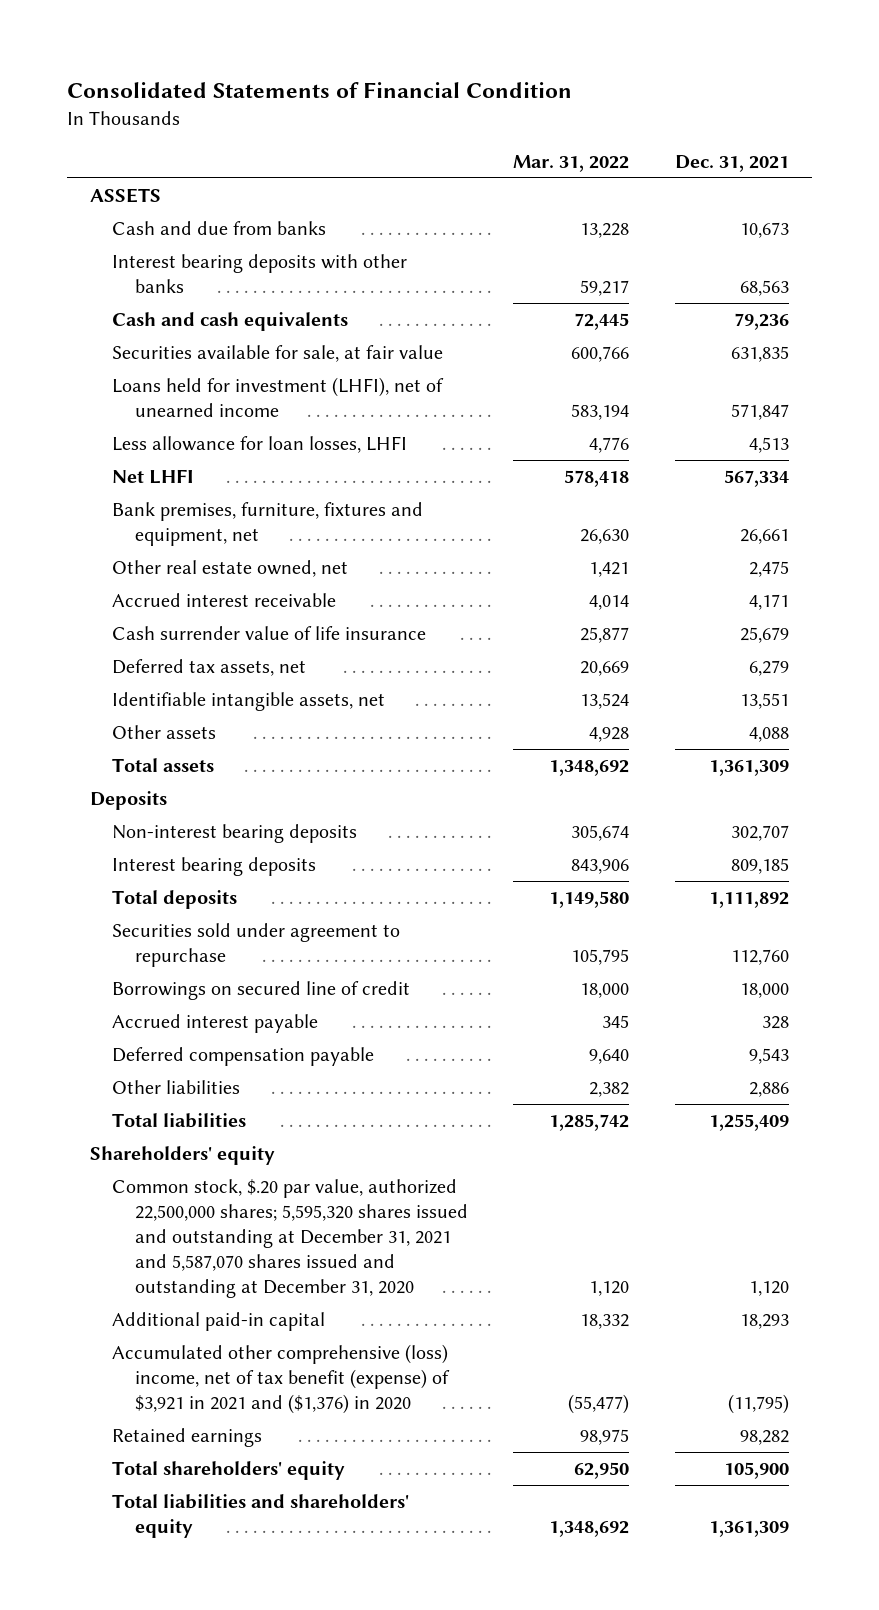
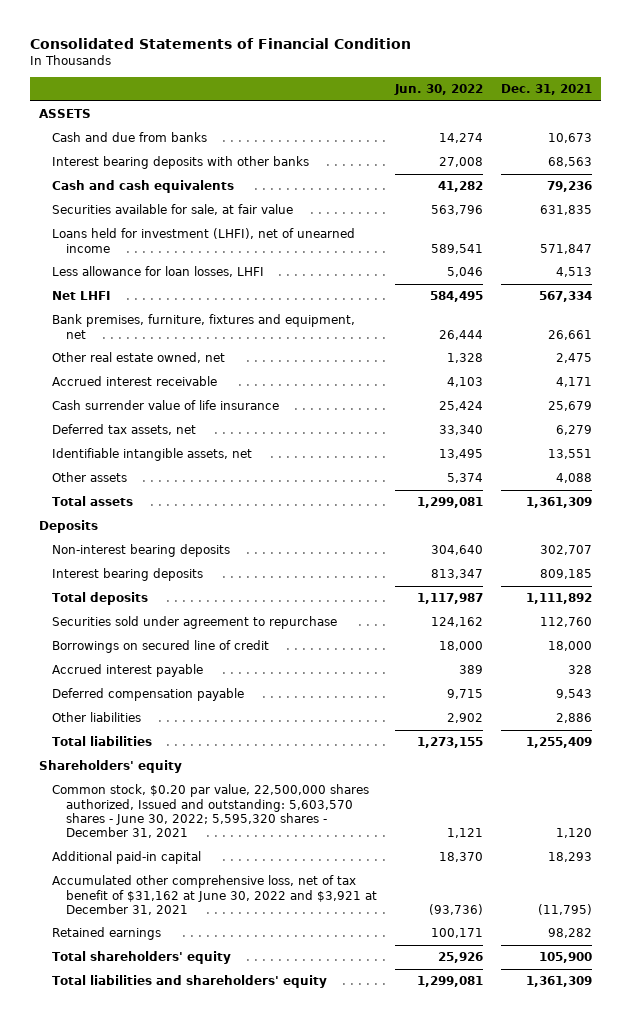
- | Mar. 31, 2022 | Dec. 31, 2021
+ | Jun. 30, 2022 | Dec. 31, 2021
- Common stock, $.20 par value, authorized 22,500,000 shares; 5,595,320 shares issued and outstanding at December 31, 2021 and 5,587,070 shares issued and outstanding at December 31, 2020 | 1,120 | 1,120
+ Common stock, $0.20 par value, 22,500,000 shares authorized, Issued and outstanding: 5,603,570 shares - June 30, 2022; 5,595,320 shares - December 31, 2021 | 1,121 | 1,120
- Accumulated other comprehensive (loss) income, net of tax benefit (expense) of $3,921 in 2021 and ($1,376) in 2020 | (55,477) | (11,795)
+ Accumulated other comprehensive loss, net of tax benefit of $31,162 at June 30, 2022 and $3,921 at December 31, 2021 | (93,736) | (11,795)

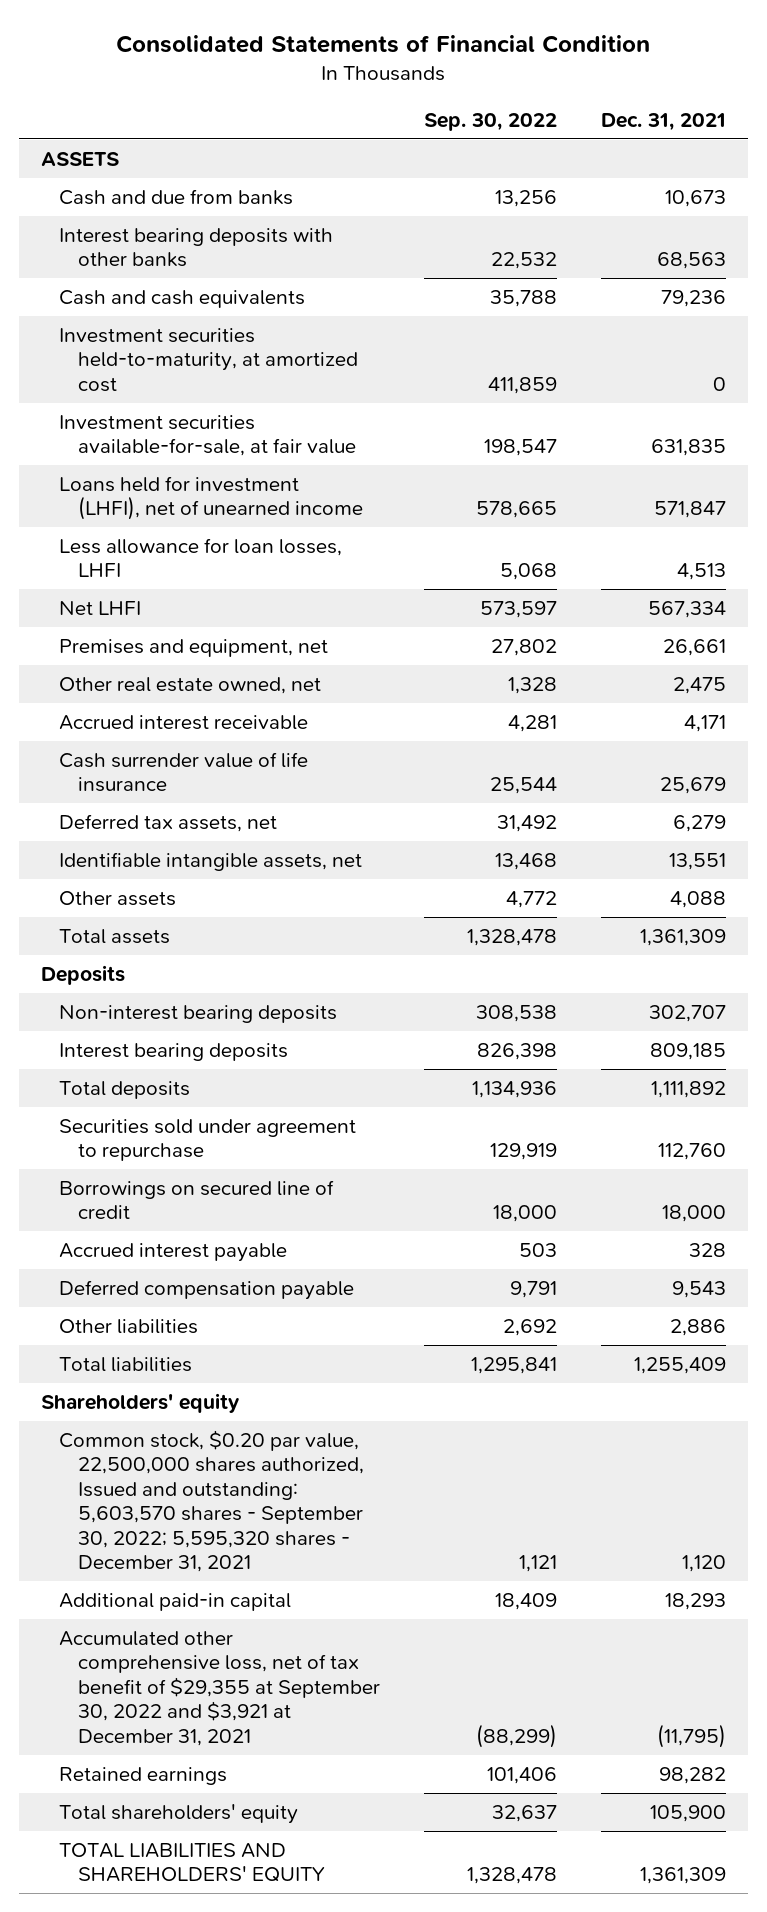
- | Jun. 30, 2022 | Dec. 31, 2021
+ | Sep. 30, 2022 | Dec. 31, 2021
- Securities available for sale, at fair value | 563,796 | 631,835
+ Investment securities held-to-maturity, at amortized cost | 411,859 | 0
+ Investment securities available-for-sale, at fair value | 198,547 | 631,835
- Bank premises, furniture, fixtures and equipment, net | 26,444 | 26,661
+ Premises and equipment, net | 27,802 | 26,661
- Common stock, $0.20 par value, 22,500,000 shares authorized, Issued and outstanding: 5,603,570 shares - June 30, 2022; 5,595,320 shares - December 31, 2021 | 1,121 | 1,120
+ Common stock, $0.20 par value, 22,500,000 shares authorized, Issued and outstanding: 5,603,570 shares - September 30, 2022; 5,595,320 shares - December 31, 2021 | 1,121 | 1,120
- Accumulated other comprehensive loss, net of tax benefit of $31,162 at June 30, 2022 and $3,921 at December 31, 2021 | (93,736) | (11,795)
+ Accumulated other comprehensive loss, net of tax benefit of $29,355 at September 30, 2022 and $3,921 at December 31, 2021 | (88,299) | (11,795)
- Total liabilities and shareholders' equity | 1,299,081 | 1,361,309
+ TOTAL LIABILITIES AND SHAREHOLDERS' EQUITY | 1,328,478 | 1,361,309

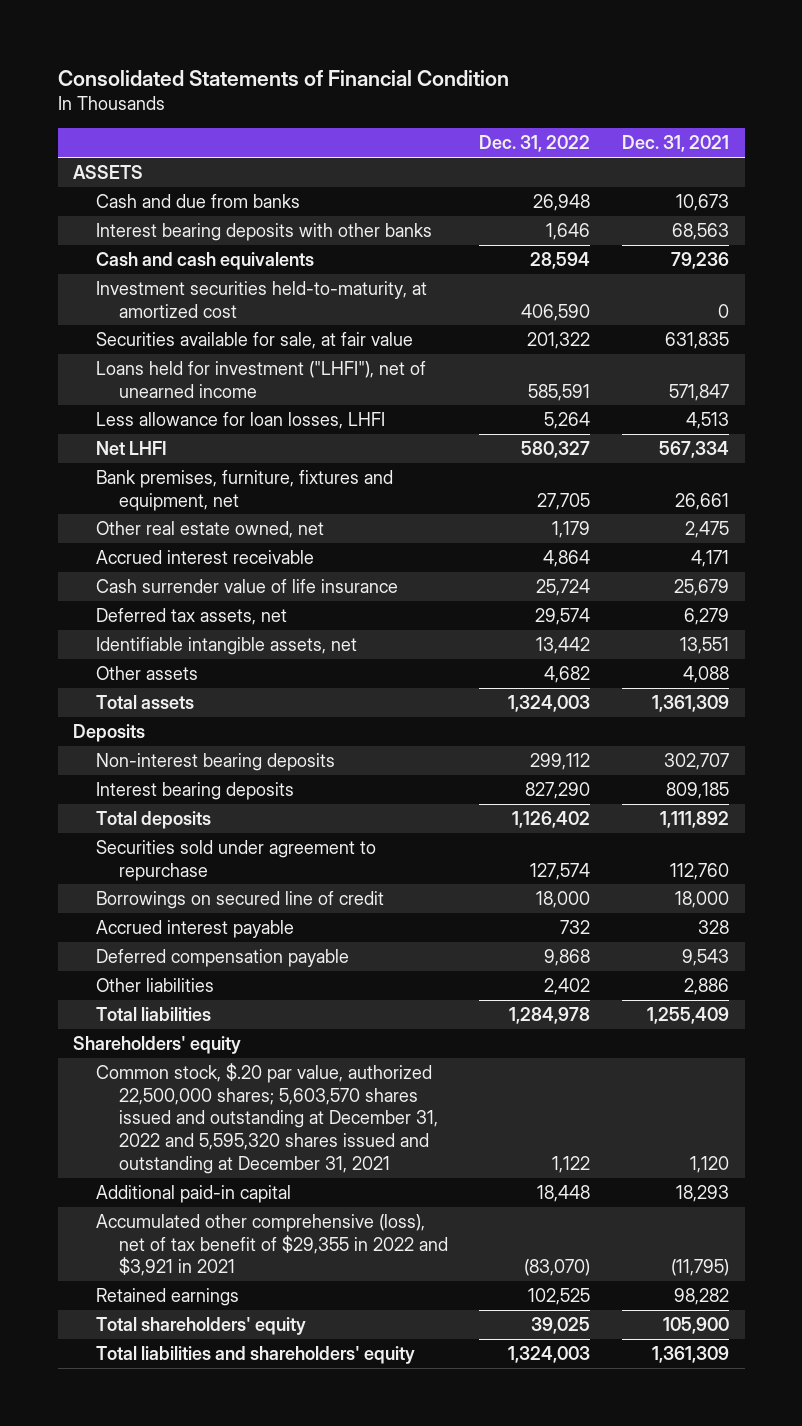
- | Sep. 30, 2022 | Dec. 31, 2021
+ | Dec. 31, 2022 | Dec. 31, 2021
- Investment securities available-for-sale, at fair value | 198,547 | 631,835
- Loans held for investment (LHFI), net of unearned income | 578,665 | 571,847
+ Securities available for sale, at fair value | 201,322 | 631,835
+ Loans held for investment ("LHFI"), net of unearned income | 585,591 | 571,847
- Premises and equipment, net | 27,802 | 26,661
+ Bank premises, furniture, fixtures and equipment, net | 27,705 | 26,661
- Common stock, $0.20 par value, 22,500,000 shares authorized, Issued and outstanding: 5,603,570 shares - September 30, 2022; 5,595,320 shares - December 31, 2021 | 1,121 | 1,120
+ Common stock, $.20 par value, authorized 22,500,000 shares; 5,603,570 shares issued and outstanding at December 31, 2022 and 5,595,320 shares issued and outstanding at December 31, 2021 | 1,122 | 1,120
- Accumulated other comprehensive loss, net of tax benefit of $29,355 at September 30, 2022 and $3,921 at December 31, 2021 | (88,299) | (11,795)
+ Accumulated other comprehensive (loss), net of tax benefit of $29,355 in 2022 and $3,921 in 2021 | (83,070) | (11,795)
- TOTAL LIABILITIES AND SHAREHOLDERS' EQUITY | 1,328,478 | 1,361,309
+ Total liabilities and shareholders' equity | 1,324,003 | 1,361,309

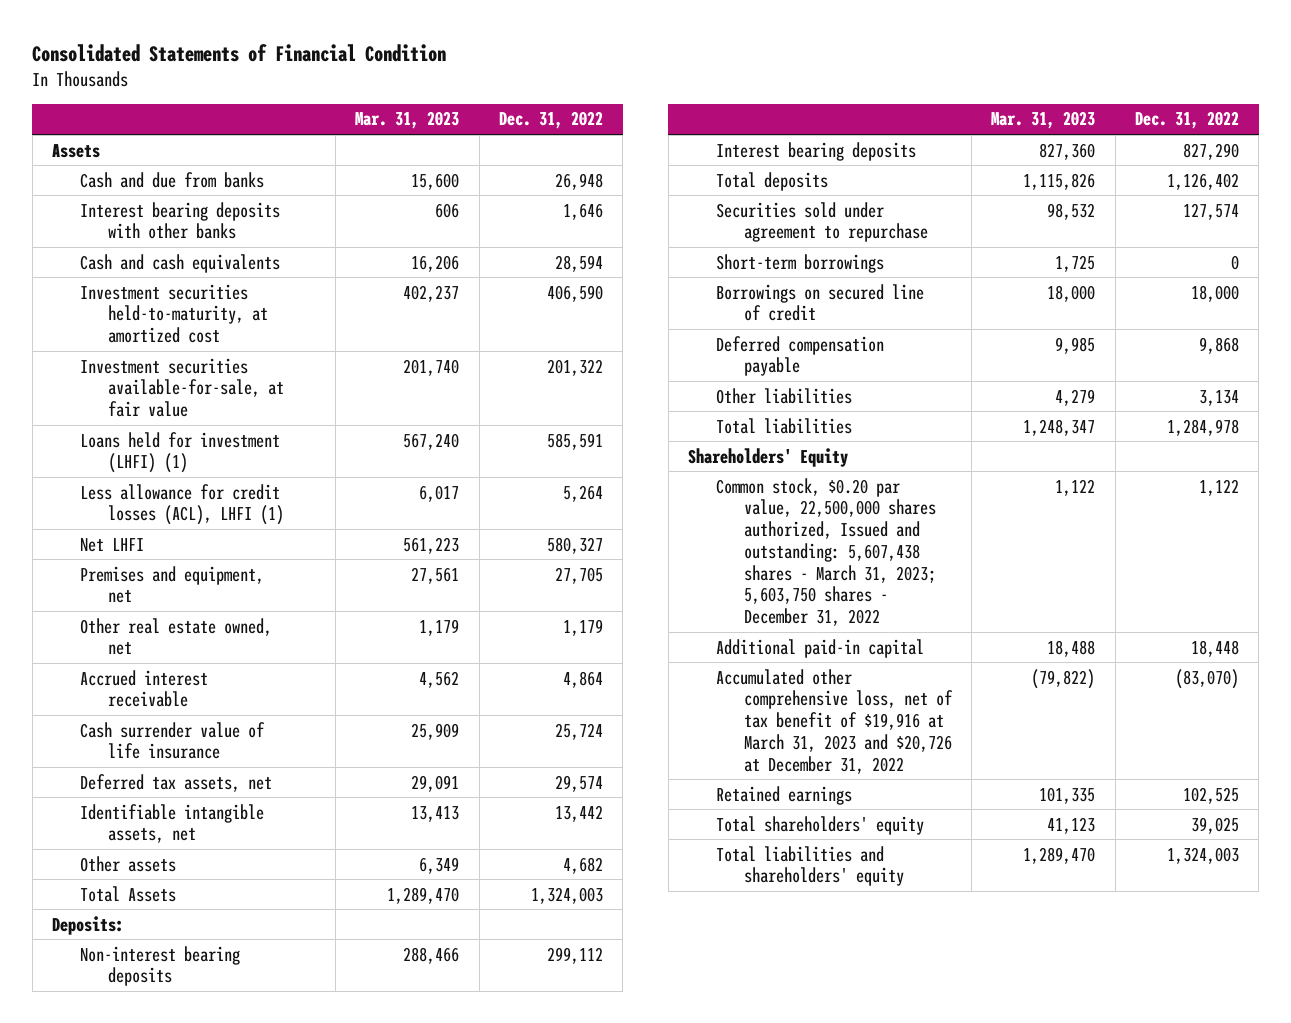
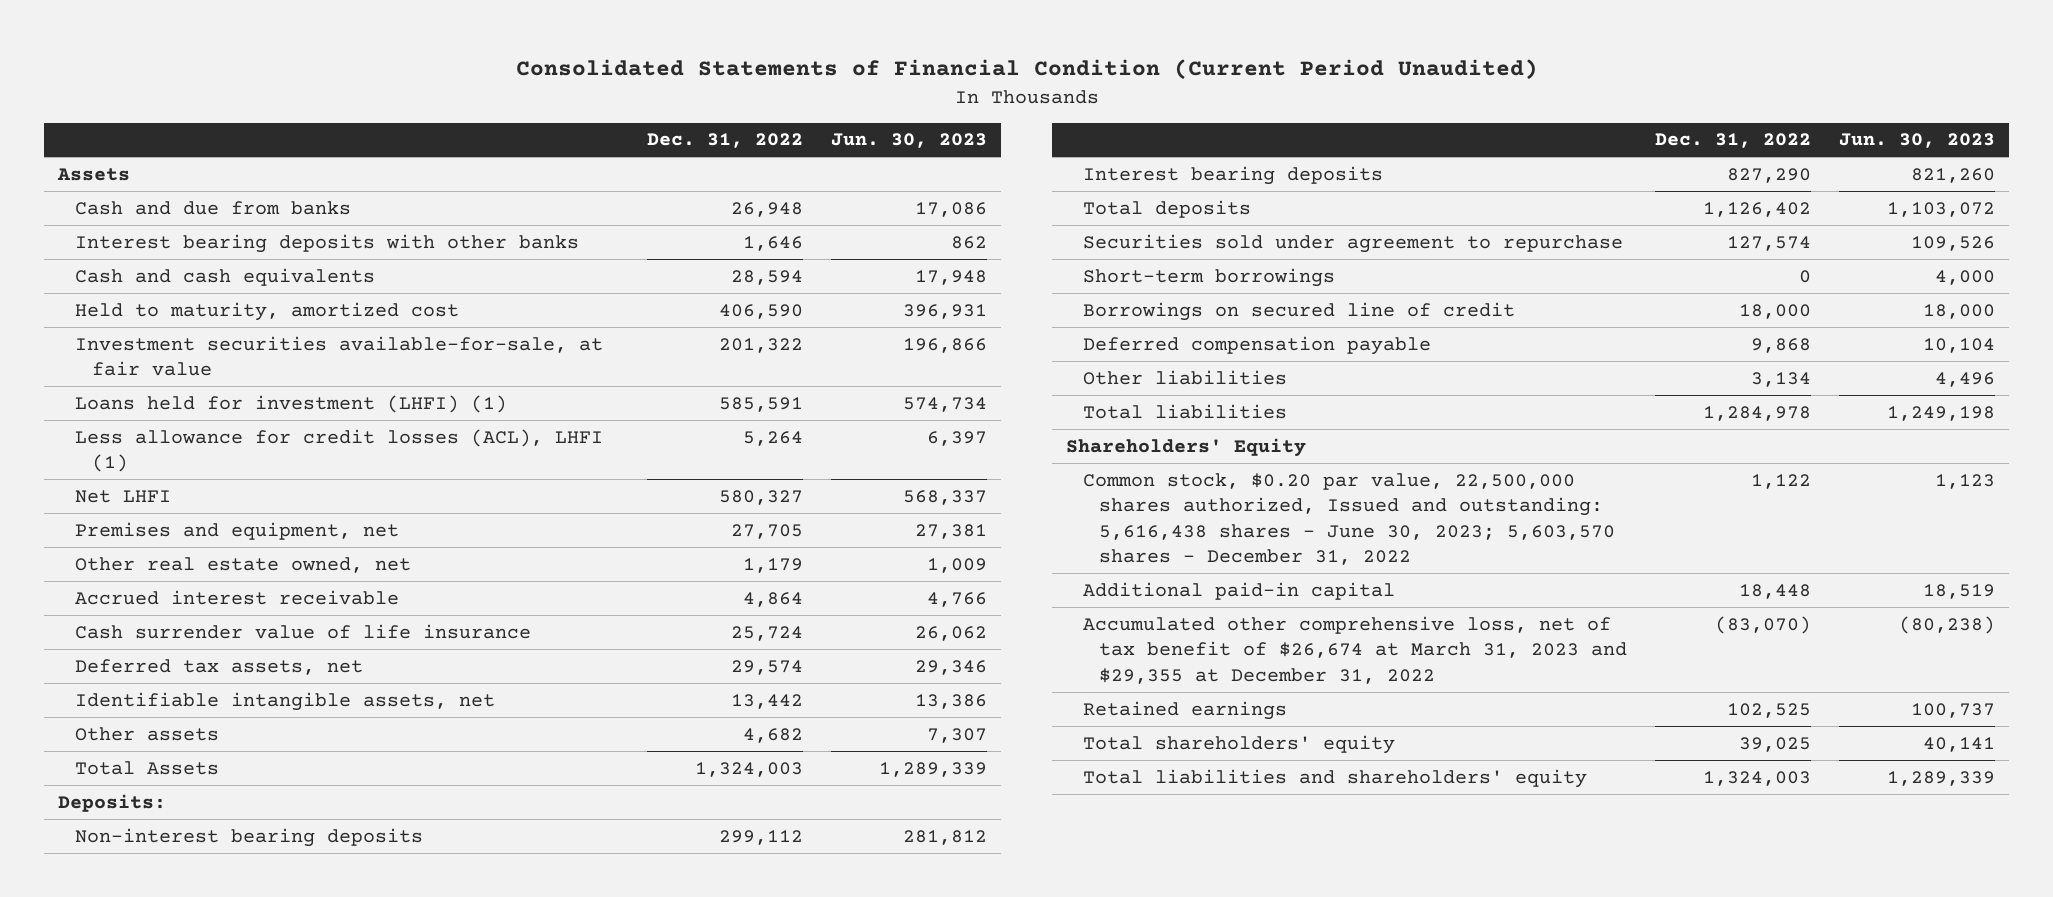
- Consolidated Statements of Financial Condition
+ Consolidated Statements of Financial Condition (Current Period Unaudited)
- | Mar. 31, 2023 | Dec. 31, 2022
+ | Dec. 31, 2022 | Jun. 30, 2023
- Investment securities held-to-maturity, at amortized cost | 402,237 | 406,590
+ Held to maturity, amortized cost | 406,590 | 396,931
- Common stock, $0.20 par value, 22,500,000 shares authorized, Issued and outstanding: 5,607,438 shares - March 31, 2023; 5,603,750 shares - December 31, 2022 | 1,122 | 1,122
+ Common stock, $0.20 par value, 22,500,000 shares authorized, Issued and outstanding: 5,616,438 shares - June 30, 2023; 5,603,570 shares - December 31, 2022 | 1,122 | 1,123
- Accumulated other comprehensive loss, net of tax benefit of $19,916 at March 31, 2023 and $20,726 at December 31, 2022 | (79,822) | (83,070)
+ Accumulated other comprehensive loss, net of tax benefit of $26,674 at March 31, 2023 and $29,355 at December 31, 2022 | (83,070) | (80,238)

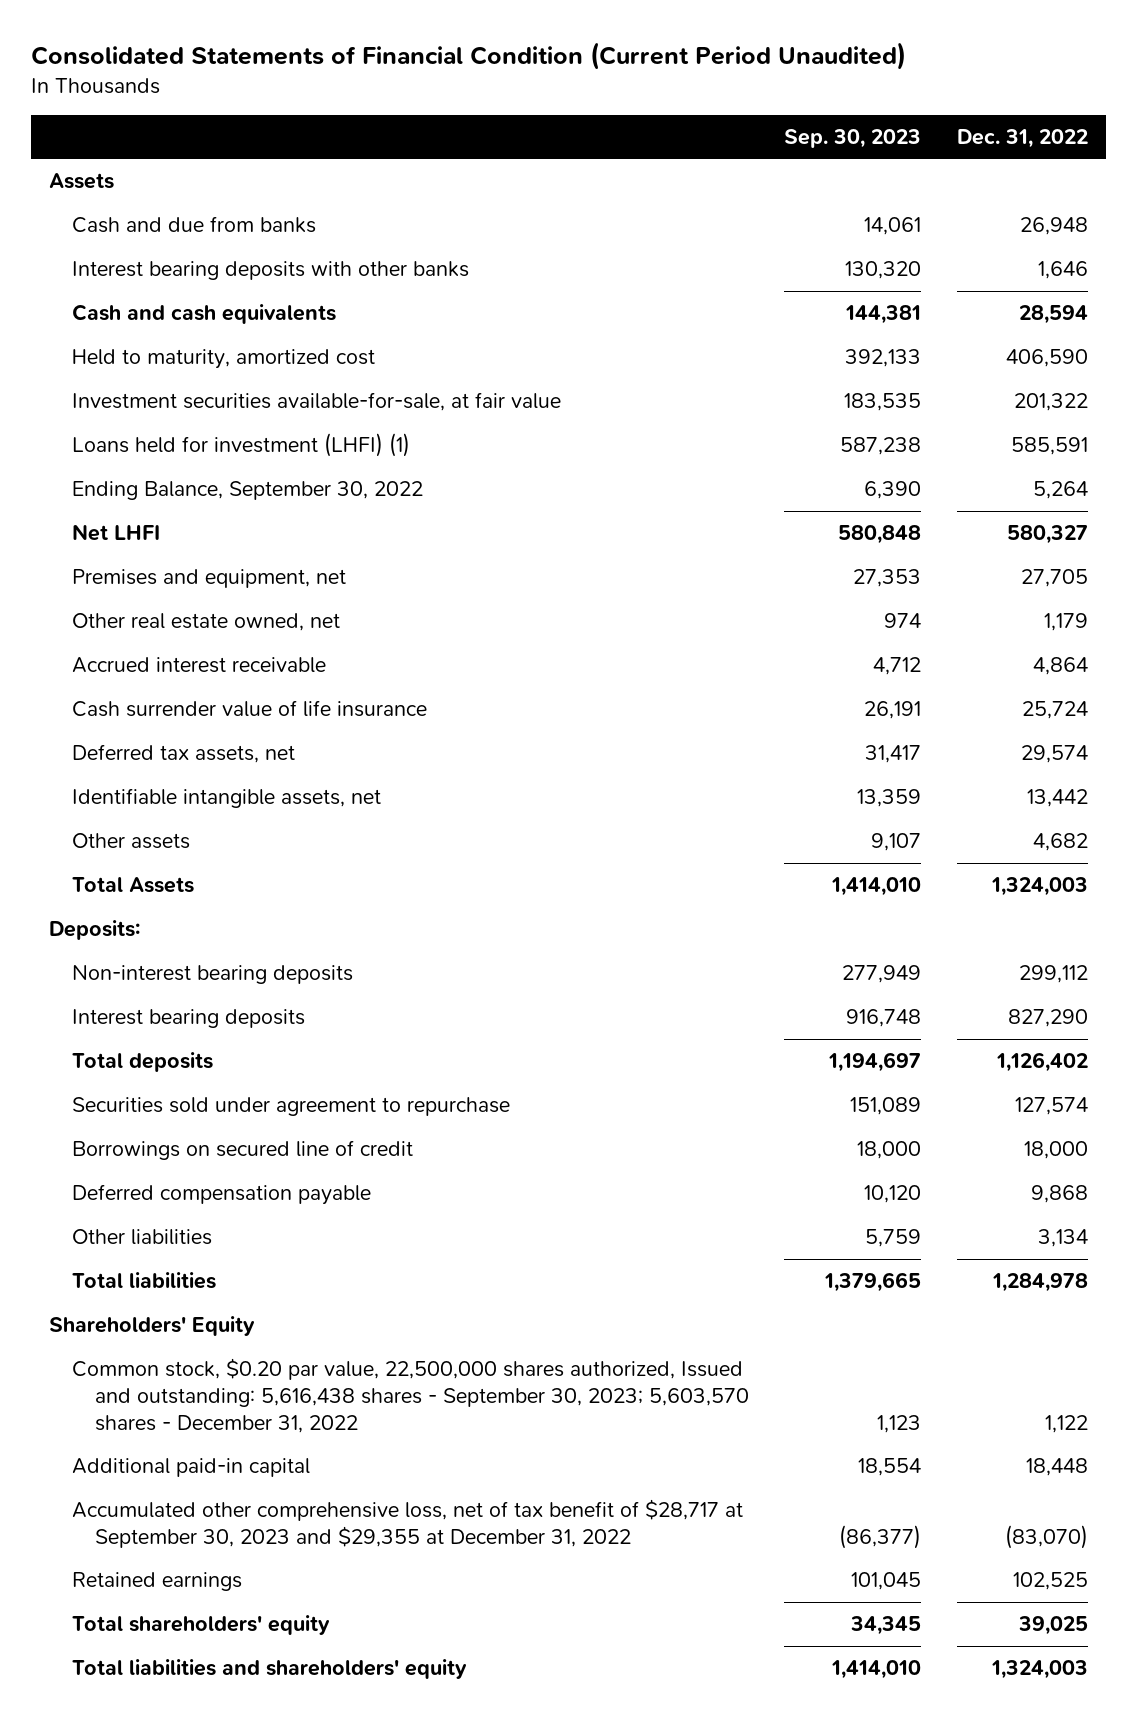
- | Dec. 31, 2022 | Jun. 30, 2023
+ | Sep. 30, 2023 | Dec. 31, 2022
- Less allowance for credit losses (ACL), LHFI (1) | 5,264 | 6,397
+ Ending Balance, September 30, 2022 | 6,390 | 5,264
- Short-term borrowings | 0 | 4,000
- Common stock, $0.20 par value, 22,500,000 shares authorized, Issued and outstanding: 5,616,438 shares - June 30, 2023; 5,603,570 shares - December 31, 2022 | 1,122 | 1,123
+ Common stock, $0.20 par value, 22,500,000 shares authorized, Issued and outstanding: 5,616,438 shares - September 30, 2023; 5,603,570 shares - December 31, 2022 | 1,123 | 1,122
- Accumulated other comprehensive loss, net of tax benefit of $26,674 at March 31, 2023 and $29,355 at December 31, 2022 | (83,070) | (80,238)
+ Accumulated other comprehensive loss, net of tax benefit of $28,717 at September 30, 2023 and $29,355 at December 31, 2022 | (86,377) | (83,070)

